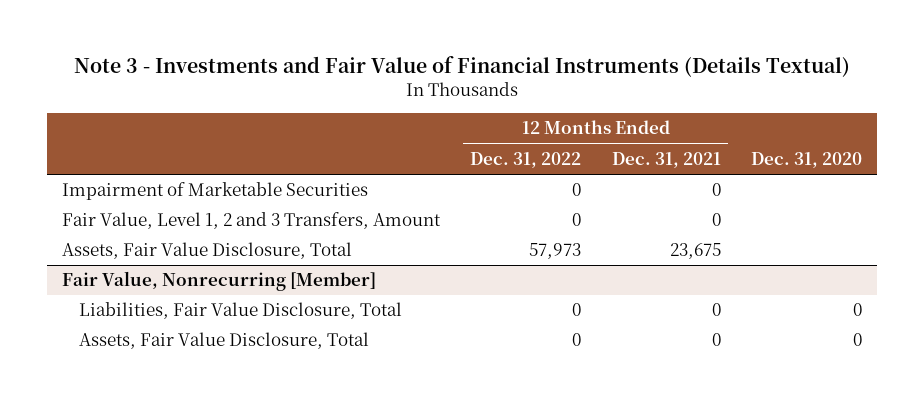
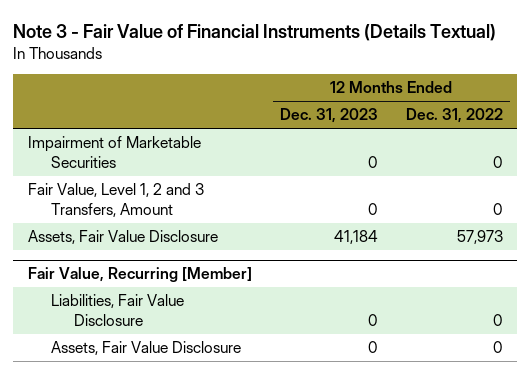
- Note 3 - Investments and Fair Value of Financial Instruments (Details Textual)
+ Note 3 - Fair Value of Financial Instruments (Details Textual)
- | 12 Months Ended Dec. 31, 2022 | 12 Months Ended Dec. 31, 2021 | Dec. 31, 2020
+ | 12 Months Ended Dec. 31, 2023 | 12 Months Ended Dec. 31, 2022
- Assets, Fair Value Disclosure, Total | 57,973 | 23,675 |
- Fair Value, Nonrecurring [Member]
- Liabilities, Fair Value Disclosure, Total | 0 | 0 | 0
- Assets, Fair Value Disclosure, Total | 0 | 0 | 0
+ Assets, Fair Value Disclosure | 41,184 | 57,973
+ Fair Value, Recurring [Member]
+ Liabilities, Fair Value Disclosure | 0 | 0
+ Assets, Fair Value Disclosure | 0 | 0

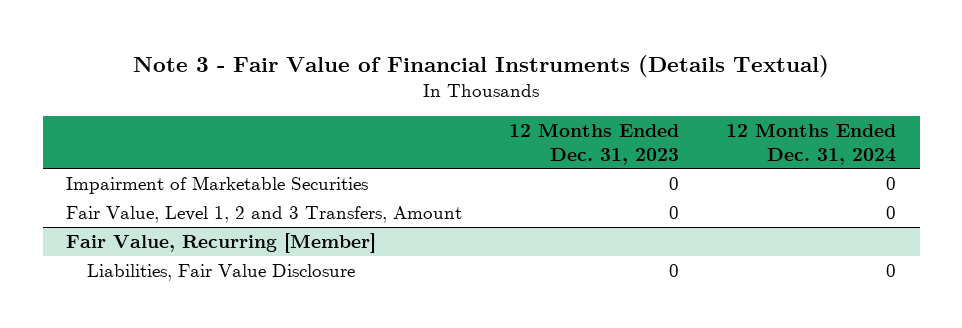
- | 12 Months Ended Dec. 31, 2023 | 12 Months Ended Dec. 31, 2022
+ | 12 Months Ended Dec. 31, 2023 | 12 Months Ended Dec. 31, 2024
- Assets, Fair Value Disclosure | 41,184 | 57,973
@ Fair Value, Recurring [Member]
- Assets, Fair Value Disclosure | 0 | 0

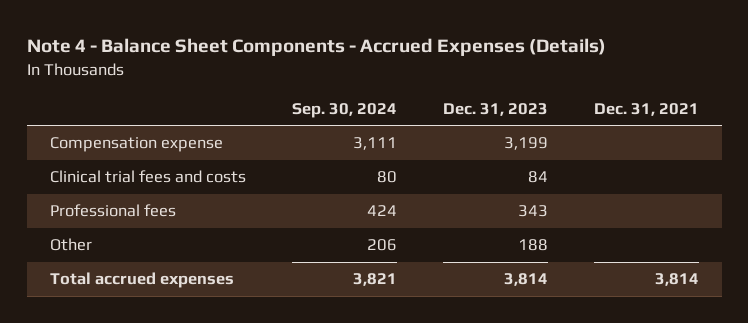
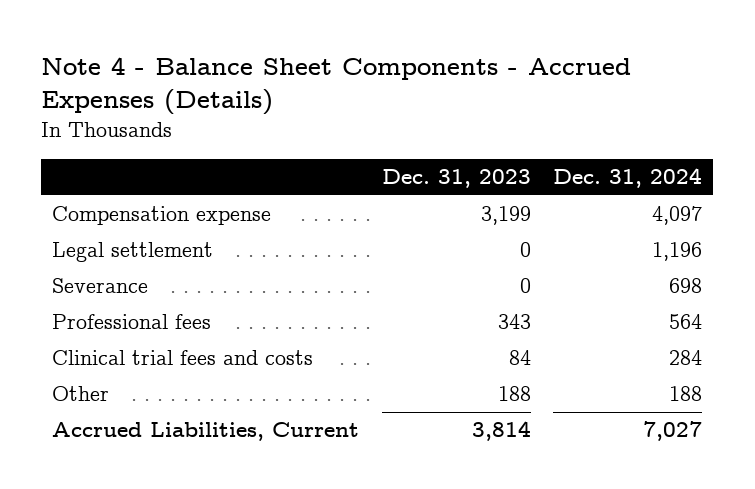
- | Sep. 30, 2024 | Dec. 31, 2023 | Dec. 31, 2021
+ | Dec. 31, 2023 | Dec. 31, 2024
+ Legal settlement | 0 | 1,196
+ Severance | 0 | 698
moved down: Clinical trial fees and costs | 84 | 284
- Total accrued expenses | 3,821 | 3,814 | 3,814
+ Accrued Liabilities, Current | 3,814 | 7,027

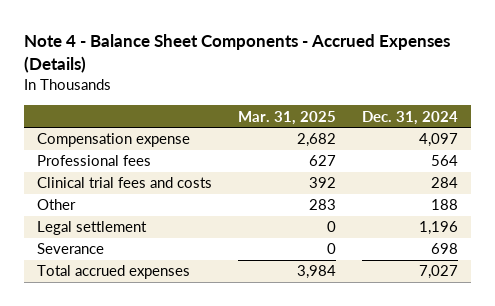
- | Dec. 31, 2023 | Dec. 31, 2024
+ | Mar. 31, 2025 | Dec. 31, 2024
- Accrued Liabilities, Current | 3,814 | 7,027
moved down: Legal settlement | 0 | 1,196
moved down: Severance | 0 | 698
+ Total accrued expenses | 3,984 | 7,027

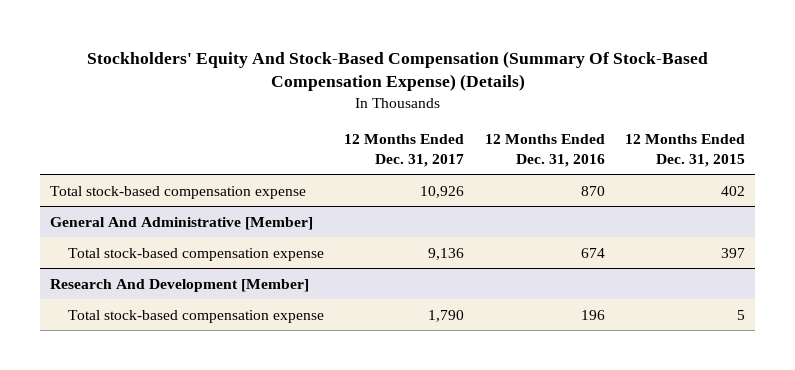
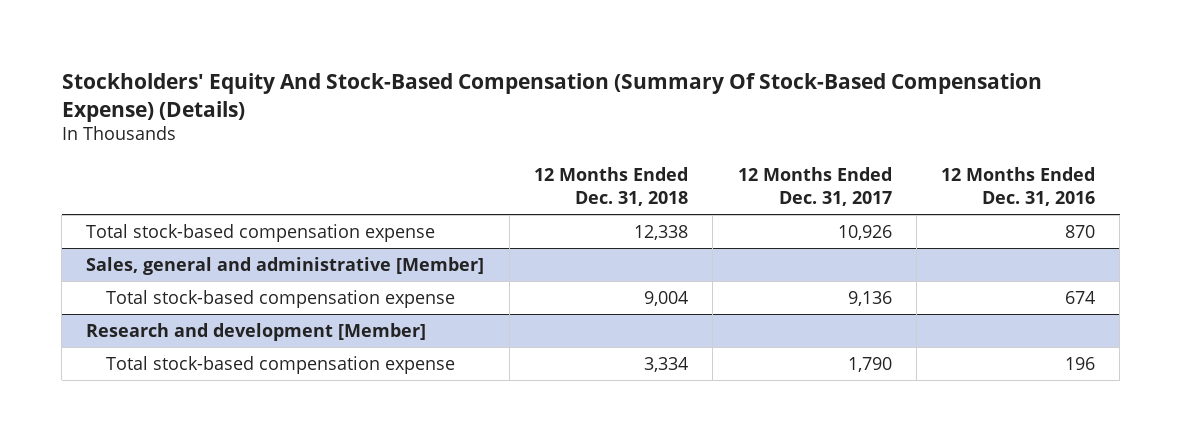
- | 12 Months Ended Dec. 31, 2017 | 12 Months Ended Dec. 31, 2016 | 12 Months Ended Dec. 31, 2015
+ | 12 Months Ended Dec. 31, 2018 | 12 Months Ended Dec. 31, 2017 | 12 Months Ended Dec. 31, 2016
- General And Administrative [Member]
+ Sales, general and administrative [Member]
- Research And Development [Member]
+ Research and development [Member]

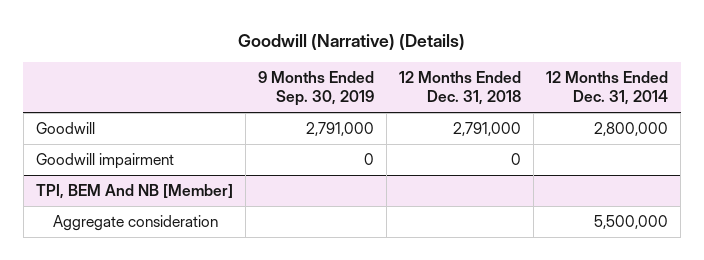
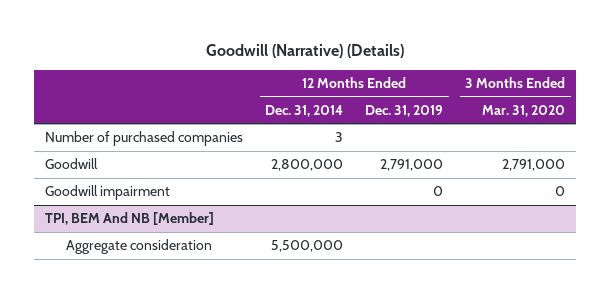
- | 9 Months Ended Sep. 30, 2019 | 12 Months Ended Dec. 31, 2018 | 12 Months Ended Dec. 31, 2014
+ | 12 Months Ended Dec. 31, 2014 | 12 Months Ended Dec. 31, 2019 | 3 Months Ended Mar. 31, 2020
+ Number of purchased companies | 3 | |

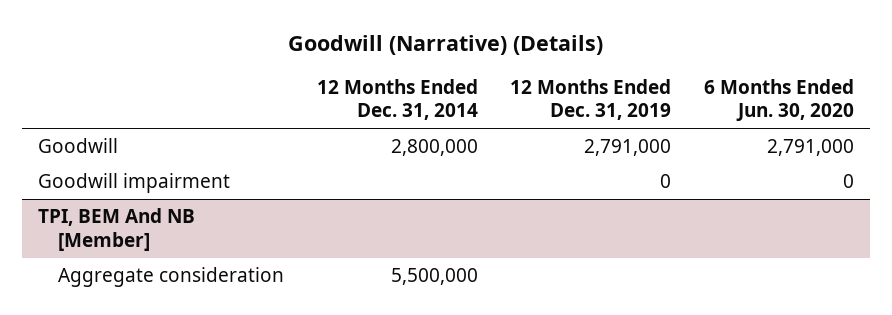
- | 12 Months Ended Dec. 31, 2014 | 12 Months Ended Dec. 31, 2019 | 3 Months Ended Mar. 31, 2020
+ | 12 Months Ended Dec. 31, 2014 | 12 Months Ended Dec. 31, 2019 | 6 Months Ended Jun. 30, 2020
- Number of purchased companies | 3 | |

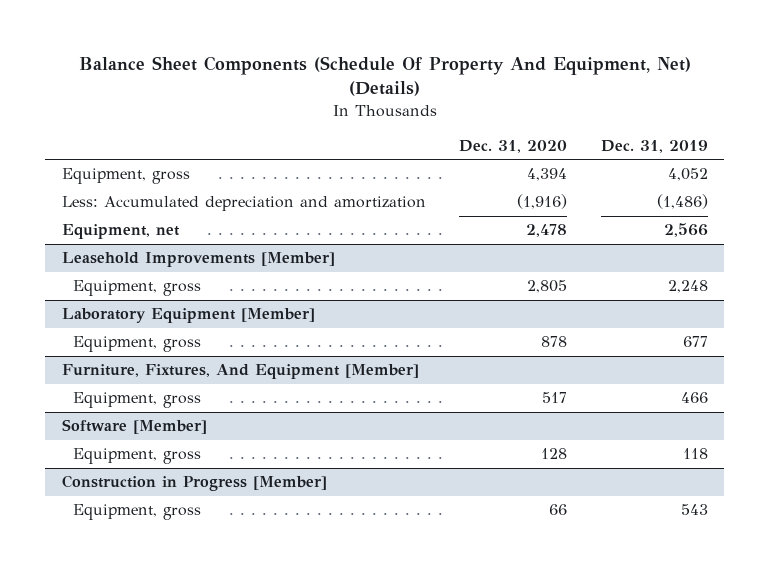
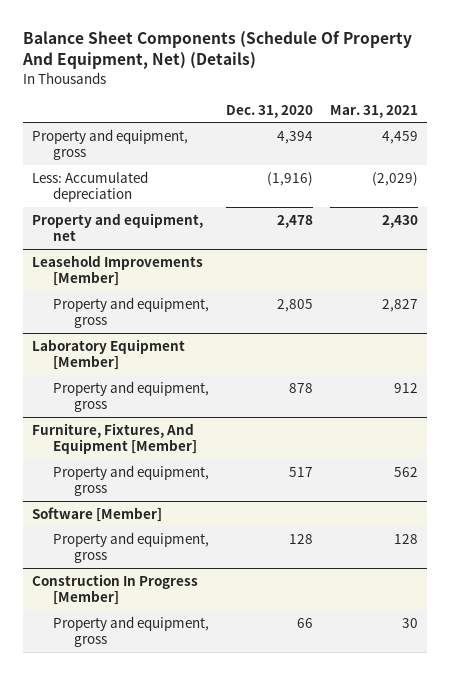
- | Dec. 31, 2020 | Dec. 31, 2019
+ | Dec. 31, 2020 | Mar. 31, 2021
- Equipment, gross | 4,394 | 4,052
- Less: Accumulated depreciation and amortization | (1,916) | (1,486)
- Equipment, net | 2,478 | 2,566
+ Property and equipment, gross | 4,394 | 4,459
+ Less: Accumulated depreciation | (1,916) | (2,029)
+ Property and equipment, net | 2,478 | 2,430
@ Leasehold Improvements [Member]
- Equipment, gross | 2,805 | 2,248
+ Property and equipment, gross | 2,805 | 2,827
@ Laboratory Equipment [Member]
- Equipment, gross | 878 | 677
+ Property and equipment, gross | 878 | 912
@ Furniture, Fixtures, And Equipment [Member]
- Equipment, gross | 517 | 466
+ Property and equipment, gross | 517 | 562
@ Software [Member]
- Equipment, gross | 128 | 118
- Construction in Progress [Member]
- Equipment, gross | 66 | 543
@ Software [Member]
+ Property and equipment, gross | 128 | 128
+ Construction In Progress [Member]
+ Property and equipment, gross | 66 | 30

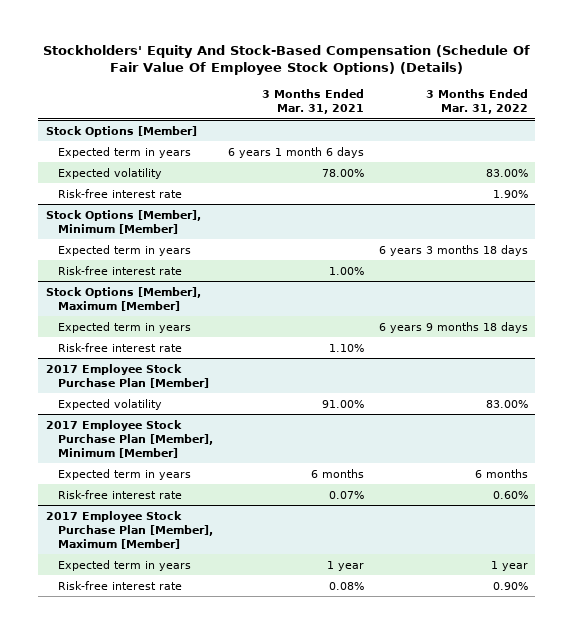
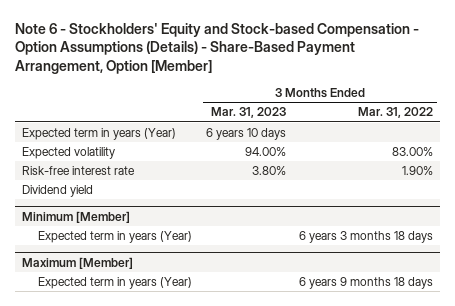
- Stockholders' Equity And Stock-Based Compensation (Schedule Of Fair Value Of Employee Stock Options) (Details)
+ Note 6 - Stockholders' Equity and Stock-based Compensation - Option Assumptions (Details) - Share-Based Payment Arrangement, Option [Member]
- | 3 Months Ended Mar. 31, 2021 | 3 Months Ended Mar. 31, 2022
+ | 3 Months Ended Mar. 31, 2023 | 3 Months Ended Mar. 31, 2022
- Stock Options [Member]
- Expected term in years | 6 years 1 month 6 days |
+ Expected term in years (Year) | 6 years 10 days |
- Stock Options [Member], Minimum [Member]
- Expected term in years | | 6 years 3 months 18 days
- Risk-free interest rate | 1.00% |
- Stock Options [Member], Maximum [Member]
- Expected term in years | | 6 years 9 months 18 days
- Risk-free interest rate | 1.10% |
- 2017 Employee Stock Purchase Plan [Member]
- Expected volatility | 91.00% | 83.00%
- 2017 Employee Stock Purchase Plan [Member], Minimum [Member]
- Expected term in years | 6 months | 6 months
- Risk-free interest rate | 0.07% | 0.60%
- 2017 Employee Stock Purchase Plan [Member], Maximum [Member]
- Expected term in years | 1 year | 1 year
- Risk-free interest rate | 0.08% | 0.90%
+ Dividend yield
+ Minimum [Member]
+ Expected term in years (Year) | | 6 years 3 months 18 days
+ Maximum [Member]
+ Expected term in years (Year) | | 6 years 9 months 18 days

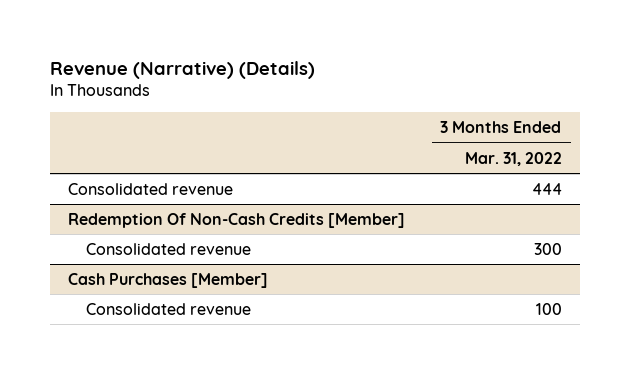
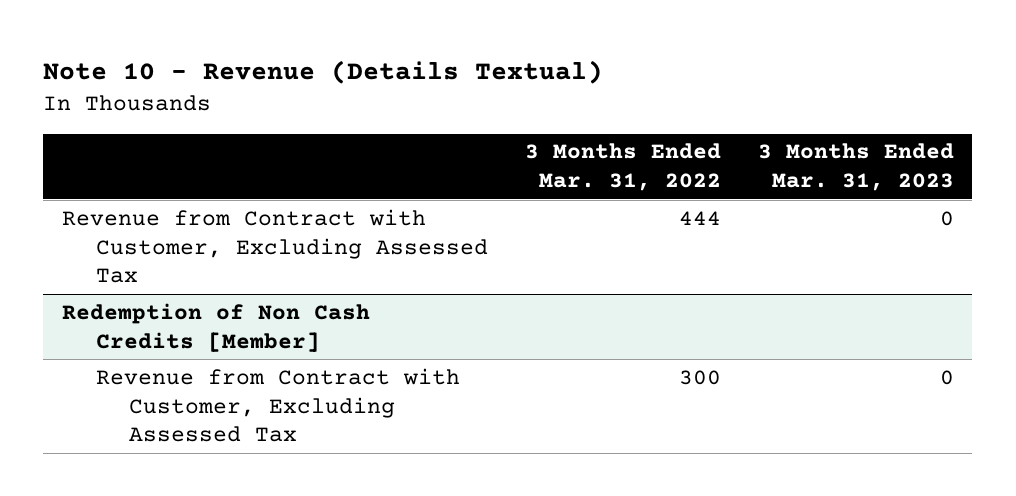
- Revenue (Narrative) (Details)
+ Note 10 - Revenue (Details Textual)
- | 3 Months Ended Mar. 31, 2022
+ | 3 Months Ended Mar. 31, 2022 | 3 Months Ended Mar. 31, 2023
- Consolidated revenue | 444
- Redemption Of Non-Cash Credits [Member]
- Consolidated revenue | 300
- Cash Purchases [Member]
- Consolidated revenue | 100
+ Revenue from Contract with Customer, Excluding Assessed Tax | 444 | 0
+ Redemption of Non Cash Credits [Member]
+ Revenue from Contract with Customer, Excluding Assessed Tax | 300 | 0

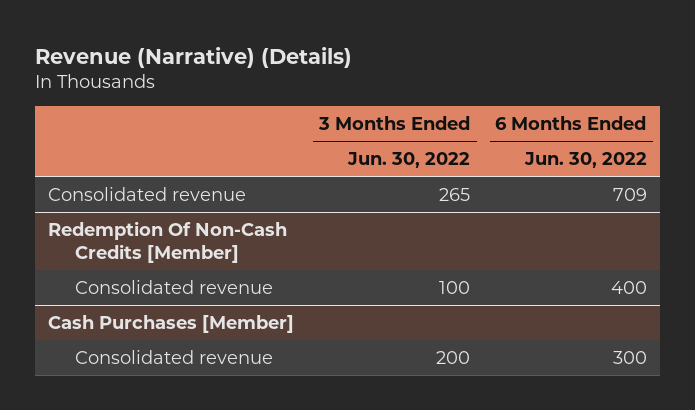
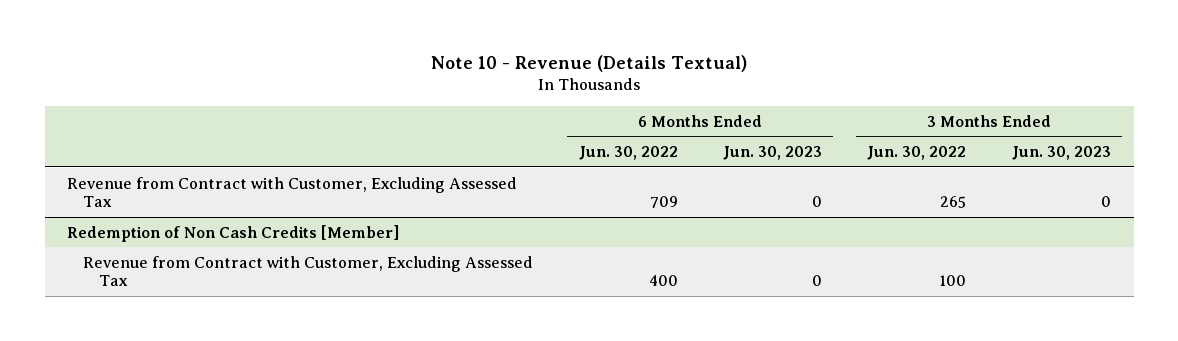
- Revenue (Narrative) (Details)
+ Note 10 - Revenue (Details Textual)
- | 3 Months Ended Jun. 30, 2022 | 6 Months Ended Jun. 30, 2022
+ | 6 Months Ended Jun. 30, 2022 | 6 Months Ended Jun. 30, 2023 | 3 Months Ended Jun. 30, 2022 | 3 Months Ended Jun. 30, 2023
- Consolidated revenue | 265 | 709
- Redemption Of Non-Cash Credits [Member]
- Consolidated revenue | 100 | 400
- Cash Purchases [Member]
- Consolidated revenue | 200 | 300
+ Revenue from Contract with Customer, Excluding Assessed Tax | 709 | 0 | 265 | 0
+ Redemption of Non Cash Credits [Member]
+ Revenue from Contract with Customer, Excluding Assessed Tax | 400 | 0 | 100 |

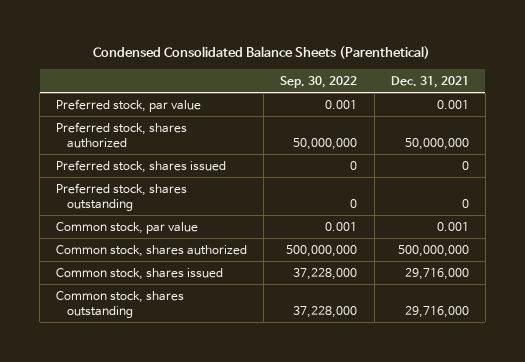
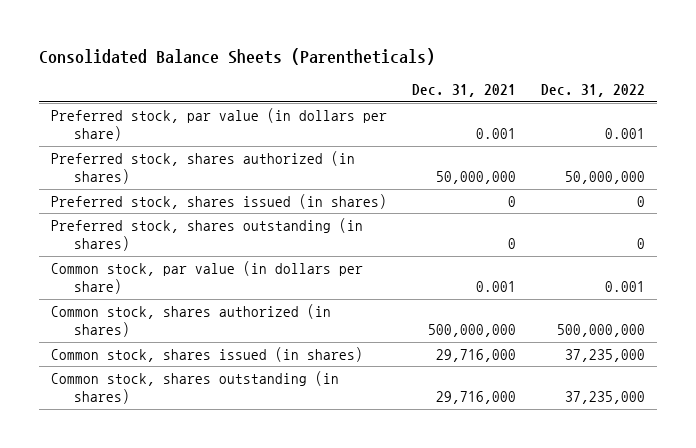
- Condensed Consolidated Balance Sheets (Parenthetical)
+ Consolidated Balance Sheets (Parentheticals)
- | Sep. 30, 2022 | Dec. 31, 2021
+ | Dec. 31, 2021 | Dec. 31, 2022
- Preferred stock, par value | 0.001 | 0.001
- Preferred stock, shares authorized | 50,000,000 | 50,000,000
- Preferred stock, shares issued | 0 | 0
- Preferred stock, shares outstanding | 0 | 0
- Common stock, par value | 0.001 | 0.001
- Common stock, shares authorized | 500,000,000 | 500,000,000
- Common stock, shares issued | 37,228,000 | 29,716,000
- Common stock, shares outstanding | 37,228,000 | 29,716,000
+ Preferred stock, par value (in dollars per share) | 0.001 | 0.001
+ Preferred stock, shares authorized (in shares) | 50,000,000 | 50,000,000
+ Preferred stock, shares issued (in shares) | 0 | 0
+ Preferred stock, shares outstanding (in shares) | 0 | 0
+ Common stock, par value (in dollars per share) | 0.001 | 0.001
+ Common stock, shares authorized (in shares) | 500,000,000 | 500,000,000
+ Common stock, shares issued (in shares) | 29,716,000 | 37,235,000
+ Common stock, shares outstanding (in shares) | 29,716,000 | 37,235,000

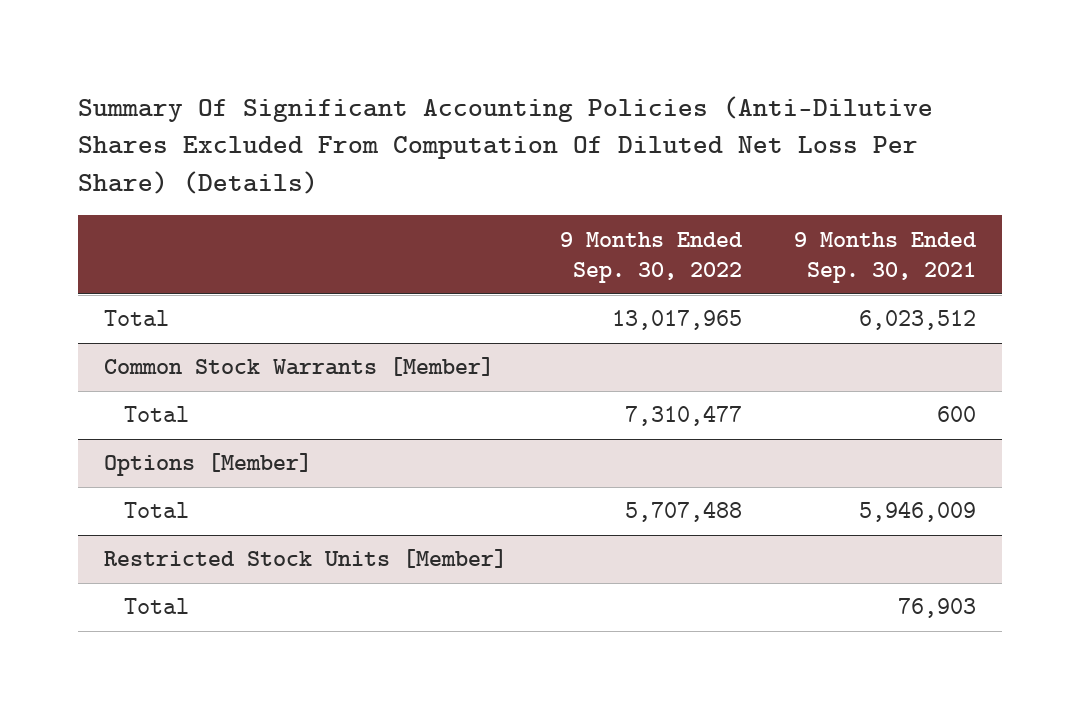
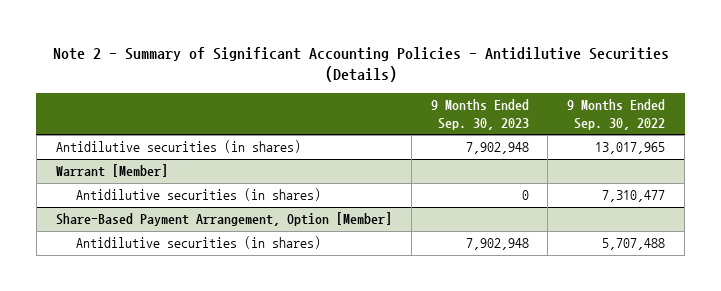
- Summary Of Significant Accounting Policies (Anti-Dilutive Shares Excluded From Computation Of Diluted Net Loss Per Share) (Details)
+ Note 2 - Summary of Significant Accounting Policies - Antidilutive Securities (Details)
- | 9 Months Ended Sep. 30, 2022 | 9 Months Ended Sep. 30, 2021
+ | 9 Months Ended Sep. 30, 2023 | 9 Months Ended Sep. 30, 2022
- Total | 13,017,965 | 6,023,512
- Common Stock Warrants [Member]
- Total | 7,310,477 | 600
- Options [Member]
- Total | 5,707,488 | 5,946,009
- Restricted Stock Units [Member]
- Total | | 76,903
+ Antidilutive securities (in shares) | 7,902,948 | 13,017,965
+ Warrant [Member]
+ Antidilutive securities (in shares) | 0 | 7,310,477
+ Share-Based Payment Arrangement, Option [Member]
+ Antidilutive securities (in shares) | 7,902,948 | 5,707,488

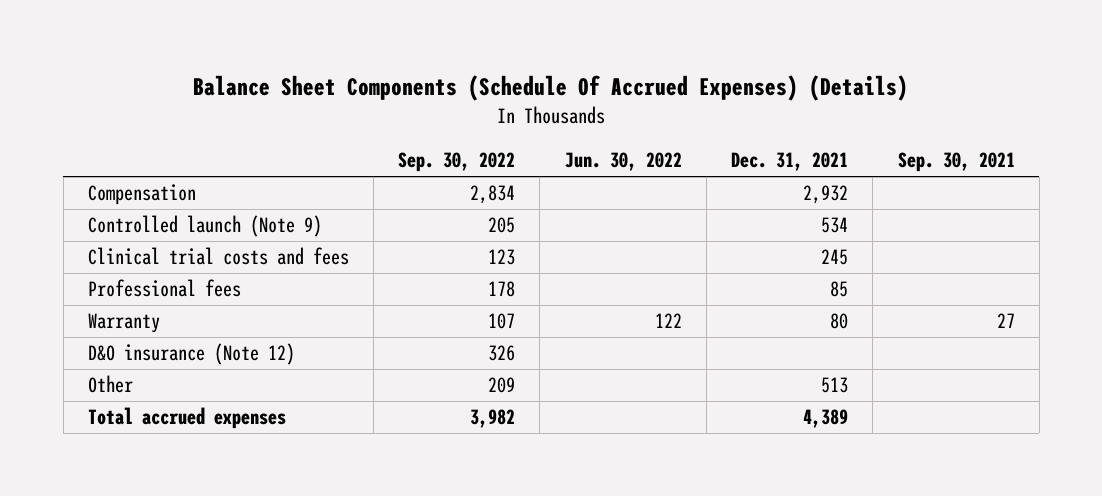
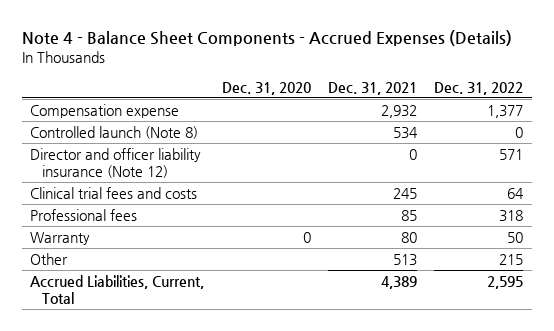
- Balance Sheet Components (Schedule Of Accrued Expenses) (Details)
+ Note 4 - Balance Sheet Components - Accrued Expenses (Details)
- | Sep. 30, 2022 | Jun. 30, 2022 | Dec. 31, 2021 | Sep. 30, 2021
+ | Dec. 31, 2020 | Dec. 31, 2021 | Dec. 31, 2022
- Compensation | 2,834 | | 2,932 |
- Controlled launch (Note 9) | 205 | | 534 |
- Clinical trial costs and fees | 123 | | 245 |
+ Compensation expense | | 2,932 | 1,377
+ Controlled launch (Note 8) | | 534 | 0
+ Director and officer liability insurance (Note 12) | | 0 | 571
+ Clinical trial fees and costs | | 245 | 64
- D&O insurance (Note 12) | 326 | | |
- Total accrued expenses | 3,982 | | 4,389 |
+ Accrued Liabilities, Current, Total | | 4,389 | 2,595

